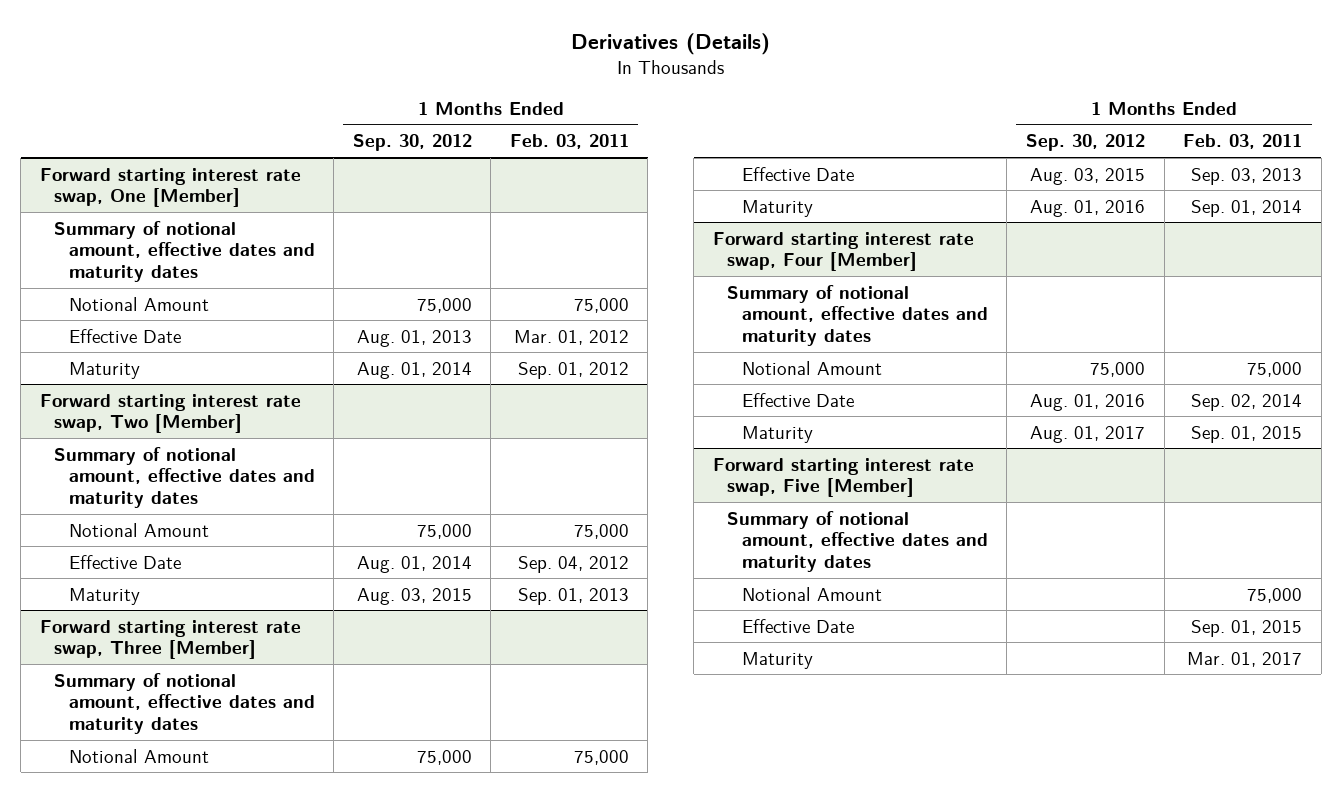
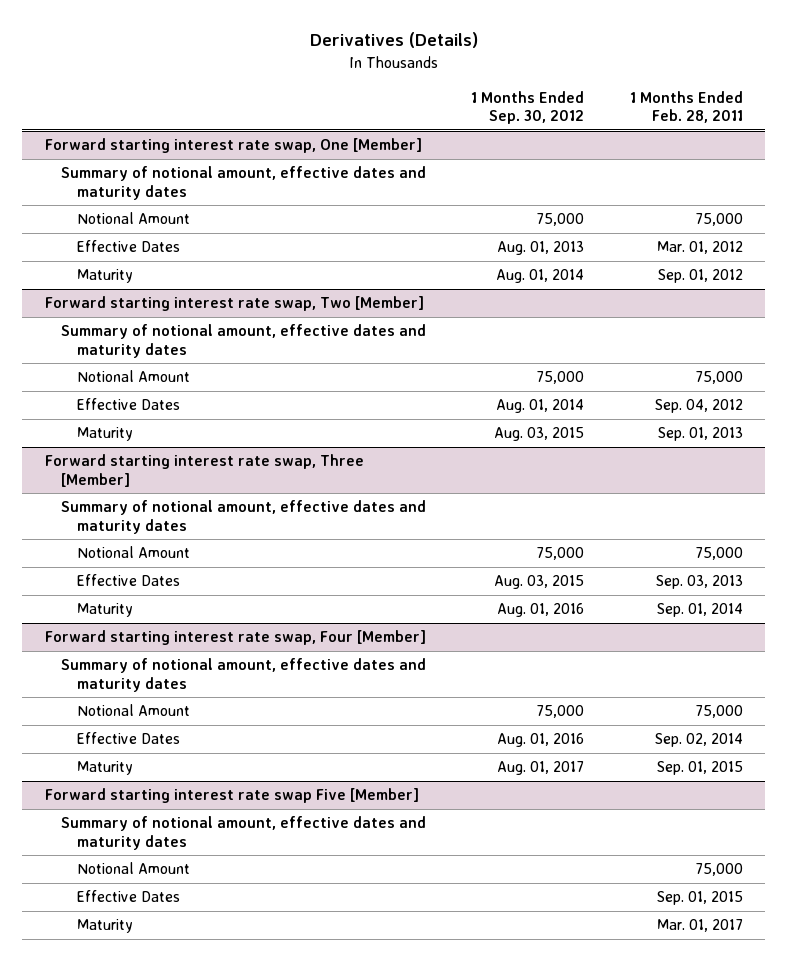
- | 1 Months Ended Sep. 30, 2012 | 1 Months Ended Feb. 03, 2011
+ | 1 Months Ended Sep. 30, 2012 | 1 Months Ended Feb. 28, 2011
@ Forward starting interest rate swap, One [Member]
- Effective Date | Aug. 01, 2013 | Mar. 01, 2012
+ Effective Dates | Aug. 01, 2013 | Mar. 01, 2012
@ Forward starting interest rate swap, Two [Member]
- Effective Date | Aug. 01, 2014 | Sep. 04, 2012
+ Effective Dates | Aug. 01, 2014 | Sep. 04, 2012
@ Forward starting interest rate swap, Three [Member]
- Effective Date | Aug. 03, 2015 | Sep. 03, 2013
+ Effective Dates | Aug. 03, 2015 | Sep. 03, 2013
@ Forward starting interest rate swap, Four [Member]
- Effective Date | Aug. 01, 2016 | Sep. 02, 2014
+ Effective Dates | Aug. 01, 2016 | Sep. 02, 2014
- Forward starting interest rate swap, Five [Member]
+ Forward starting interest rate swap Five [Member]
- Effective Date | | Sep. 01, 2015
+ Effective Dates | | Sep. 01, 2015

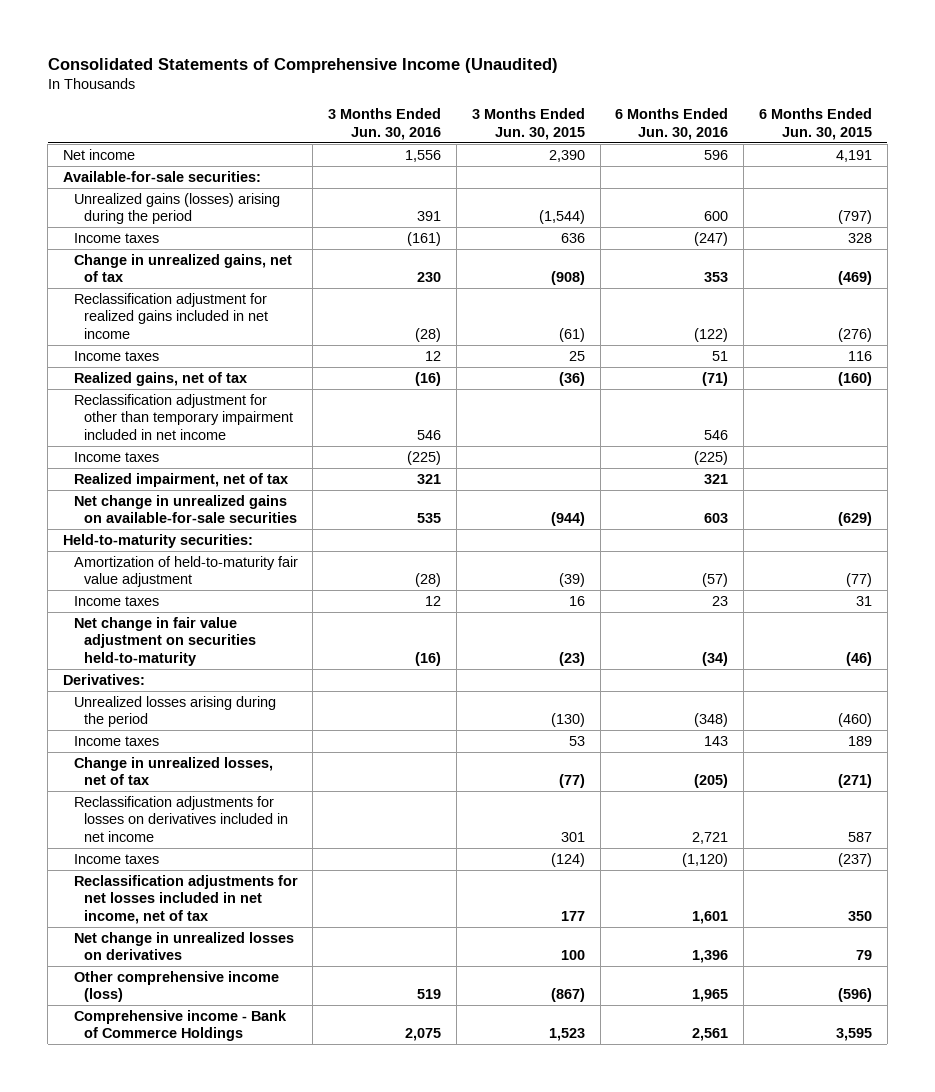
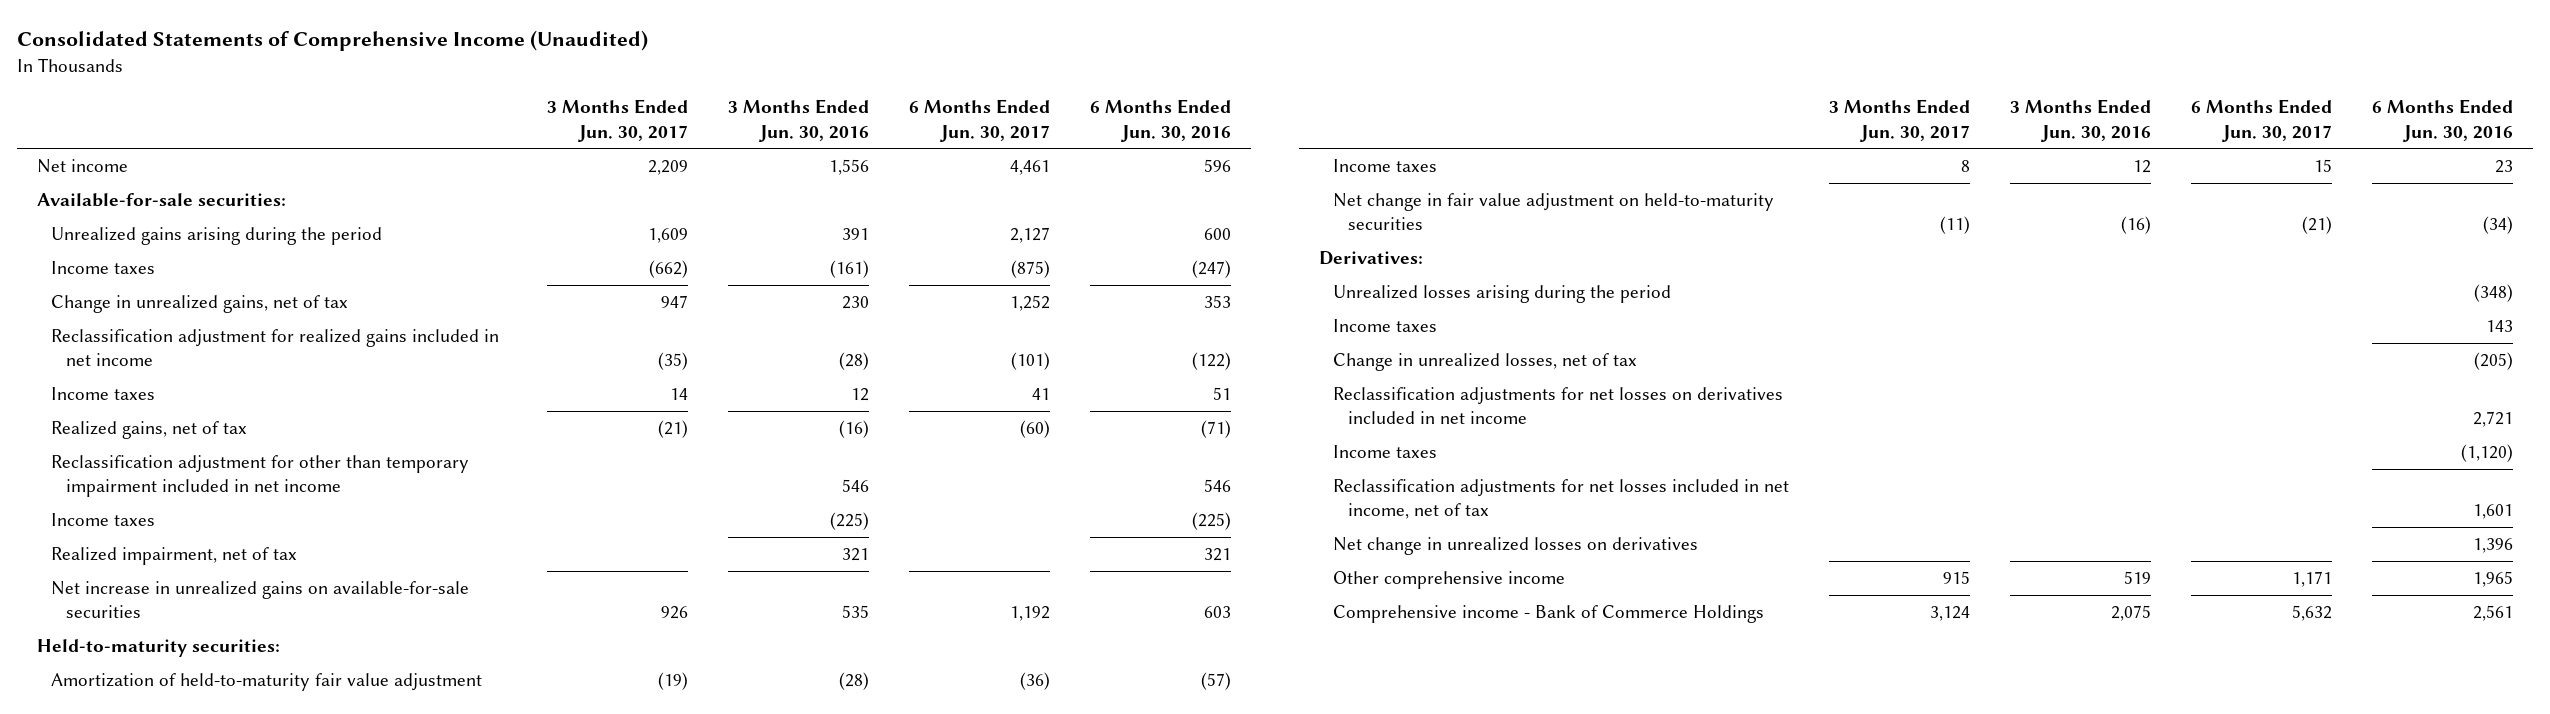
- | 3 Months Ended Jun. 30, 2016 | 3 Months Ended Jun. 30, 2015 | 6 Months Ended Jun. 30, 2016 | 6 Months Ended Jun. 30, 2015
+ | 3 Months Ended Jun. 30, 2017 | 3 Months Ended Jun. 30, 2016 | 6 Months Ended Jun. 30, 2017 | 6 Months Ended Jun. 30, 2016
- Unrealized gains (losses) arising during the period | 391 | (1,544) | 600 | (797)
+ Unrealized gains arising during the period | 1,609 | 391 | 2,127 | 600
- Net change in unrealized gains on available-for-sale securities | 535 | (944) | 603 | (629)
+ Net increase in unrealized gains on available-for-sale securities | 926 | 535 | 1,192 | 603
- Net change in fair value adjustment on securities held-to-maturity | (16) | (23) | (34) | (46)
+ Net change in fair value adjustment on held-to-maturity securities | (11) | (16) | (21) | (34)
- Reclassification adjustments for losses on derivatives included in net income | | 301 | 2,721 | 587
+ Reclassification adjustments for net losses on derivatives included in net income | | | | 2,721
- Other comprehensive income (loss) | 519 | (867) | 1,965 | (596)
+ Other comprehensive income | 915 | 519 | 1,171 | 1,965

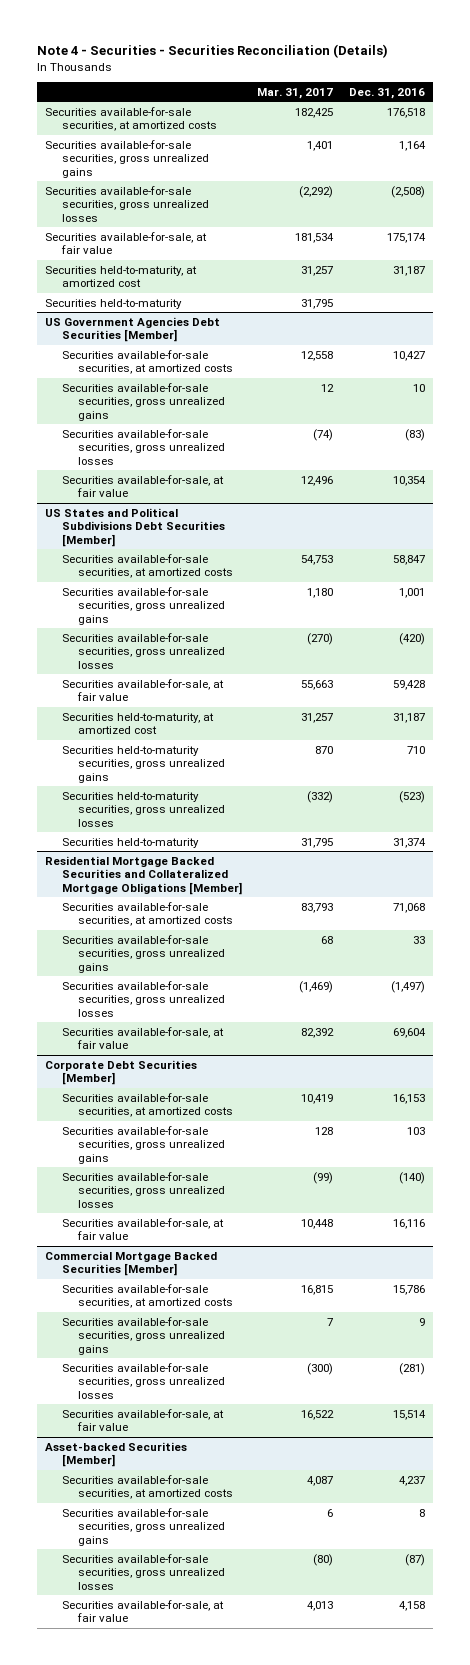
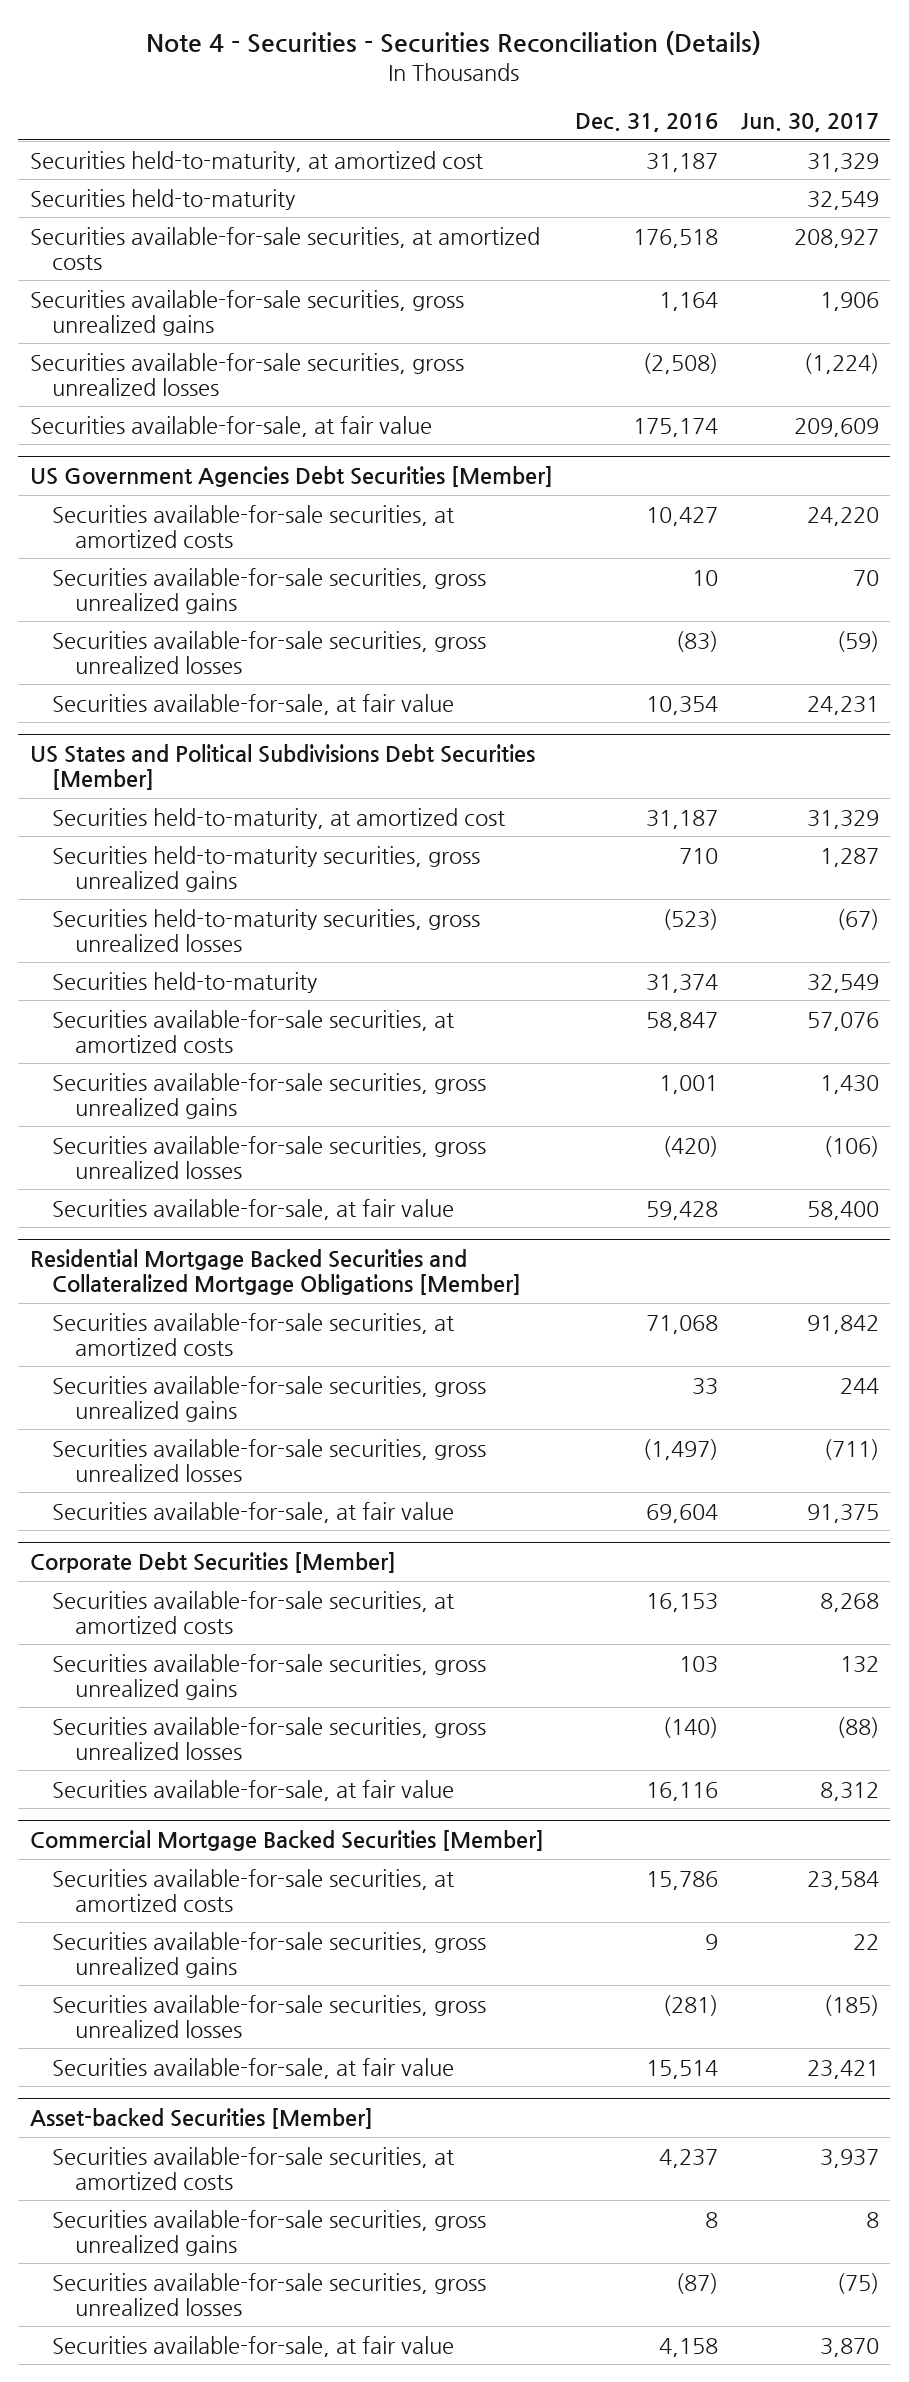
- | Mar. 31, 2017 | Dec. 31, 2016
+ | Dec. 31, 2016 | Jun. 30, 2017
moved up: Securities held-to-maturity, at amortized cost | 31,187 | 31,329
moved up: Securities held-to-maturity | | 32,549
@ US States and Political Subdivisions Debt Securities [Member]
moved down: Securities available-for-sale securities, at amortized costs | 58,847 | 57,076
moved down: Securities available-for-sale securities, gross unrealized gains | 1,001 | 1,430
moved down: Securities available-for-sale securities, gross unrealized losses | (420) | (106)
moved down: Securities available-for-sale, at fair value | 59,428 | 58,400

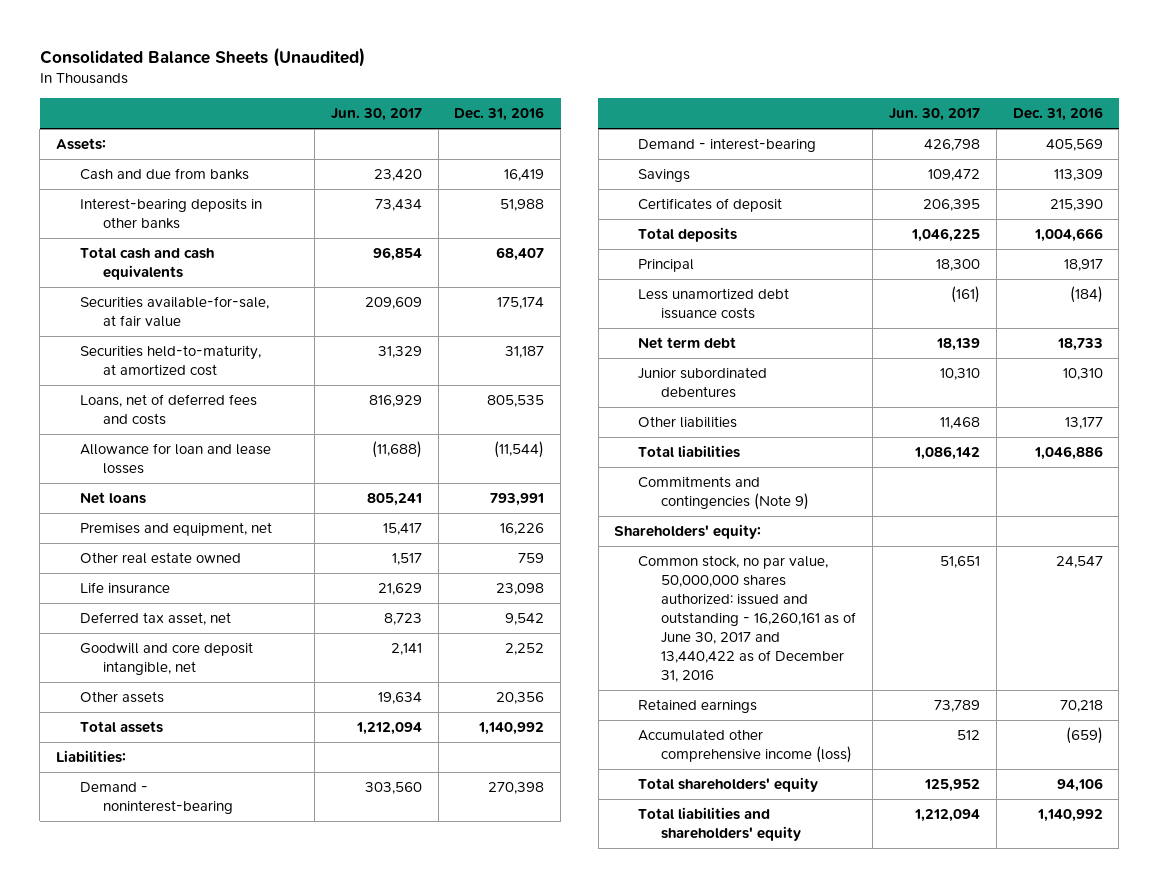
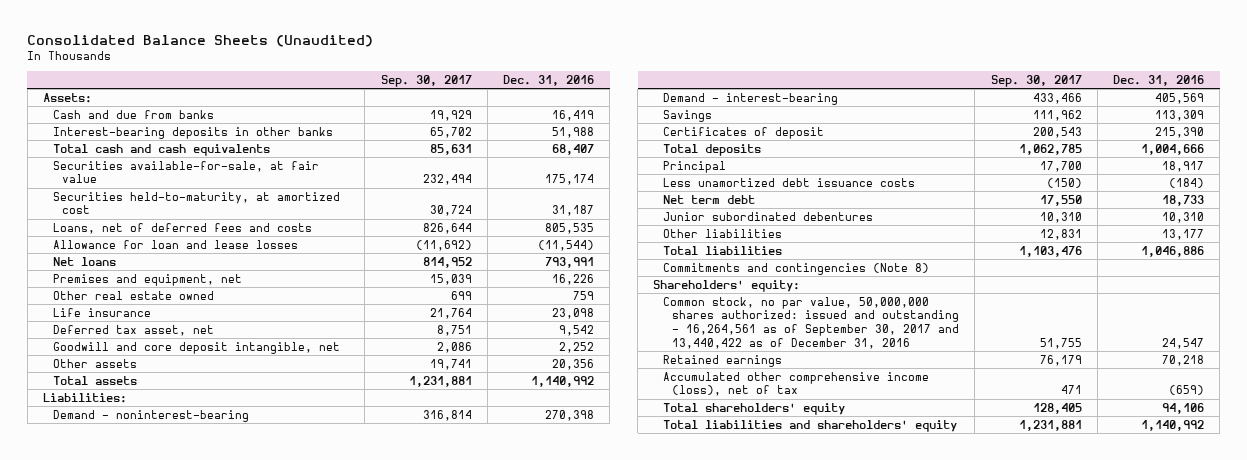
- | Jun. 30, 2017 | Dec. 31, 2016
+ | Sep. 30, 2017 | Dec. 31, 2016
- Commitments and contingencies (Note 9)
+ Commitments and contingencies (Note 8)
- Common stock, no par value, 50,000,000 shares authorized: issued and outstanding - 16,260,161 as of June 30, 2017 and 13,440,422 as of December 31, 2016 | 51,651 | 24,547
+ Common stock, no par value, 50,000,000 shares authorized: issued and outstanding - 16,264,561 as of September 30, 2017 and 13,440,422 as of December 31, 2016 | 51,755 | 24,547
- Accumulated other comprehensive income (loss) | 512 | (659)
+ Accumulated other comprehensive income (loss), net of tax | 471 | (659)

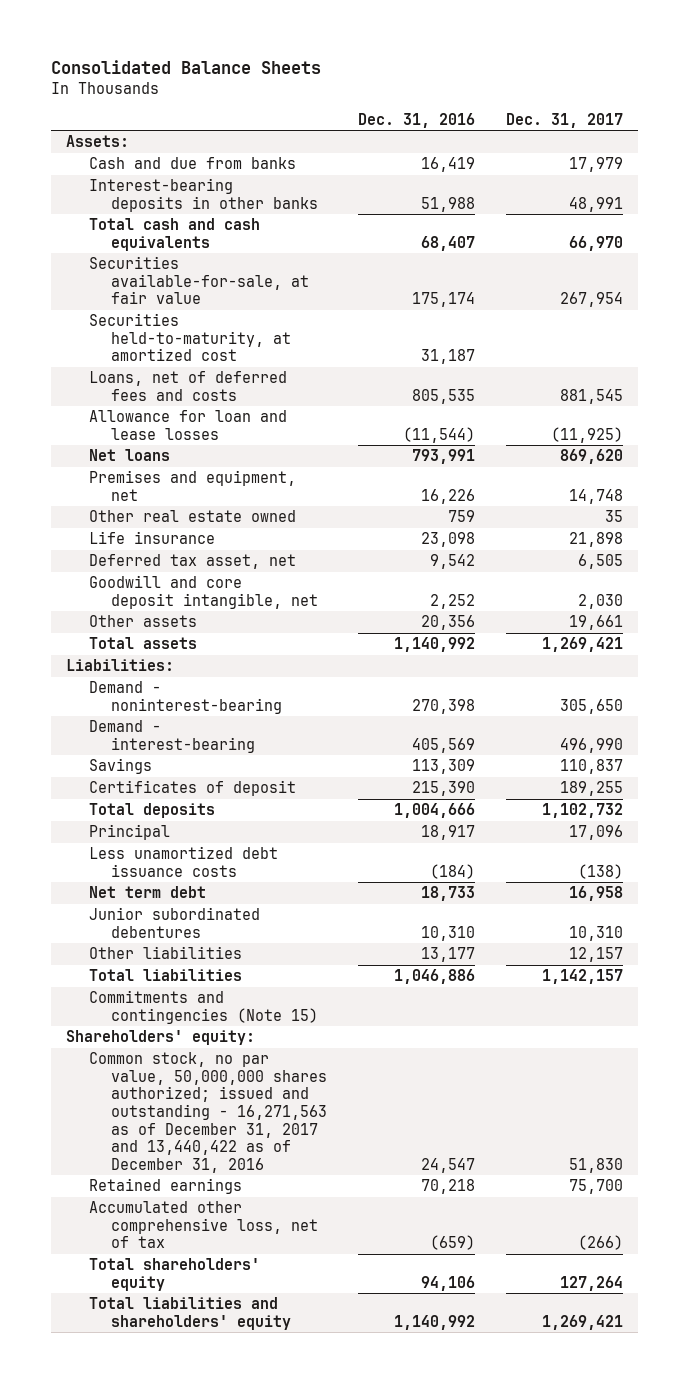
- Consolidated Balance Sheets (Unaudited)
+ Consolidated Balance Sheets
- | Sep. 30, 2017 | Dec. 31, 2016
+ | Dec. 31, 2016 | Dec. 31, 2017
- Commitments and contingencies (Note 8)
+ Commitments and contingencies (Note 15)
- Common stock, no par value, 50,000,000 shares authorized: issued and outstanding - 16,264,561 as of September 30, 2017 and 13,440,422 as of December 31, 2016 | 51,755 | 24,547
+ Common stock, no par value, 50,000,000 shares authorized; issued and outstanding - 16,271,563 as of December 31, 2017 and 13,440,422 as of December 31, 2016 | 24,547 | 51,830
- Accumulated other comprehensive income (loss), net of tax | 471 | (659)
+ Accumulated other comprehensive loss, net of tax | (659) | (266)

